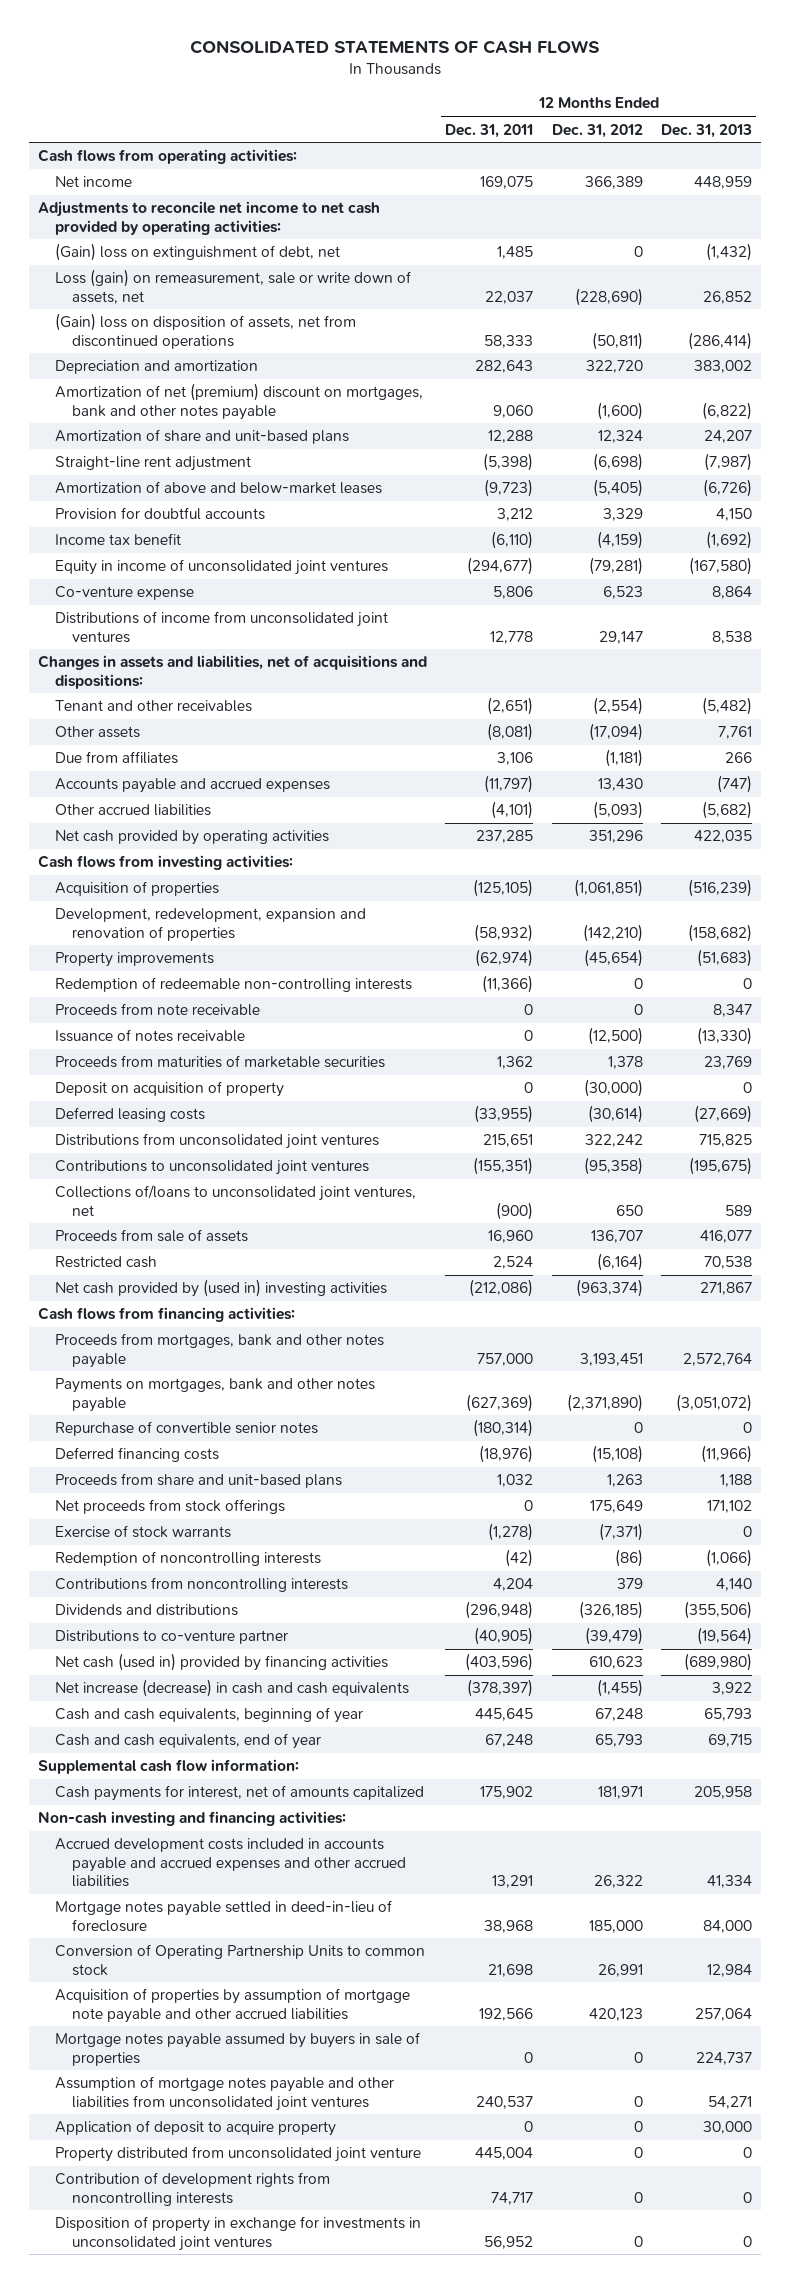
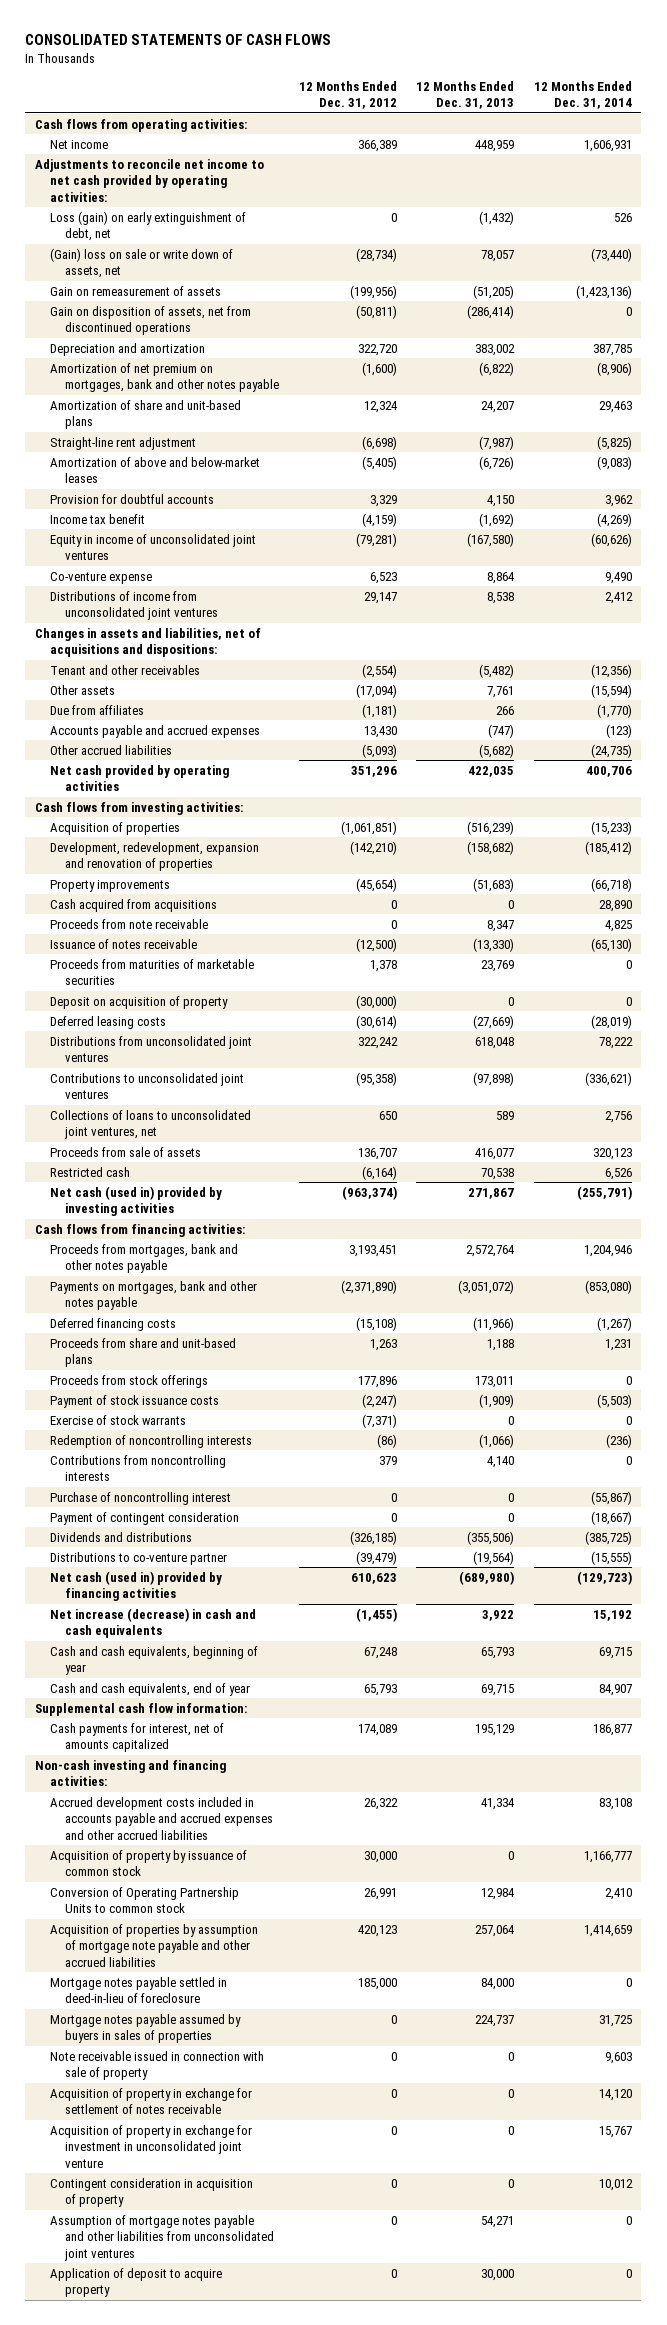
- | 12 Months Ended Dec. 31, 2011 | 12 Months Ended Dec. 31, 2012 | 12 Months Ended Dec. 31, 2013
+ | 12 Months Ended Dec. 31, 2012 | 12 Months Ended Dec. 31, 2013 | 12 Months Ended Dec. 31, 2014
- (Gain) loss on extinguishment of debt, net | 1,485 | 0 | (1,432)
- Loss (gain) on remeasurement, sale or write down of assets, net | 22,037 | (228,690) | 26,852
- (Gain) loss on disposition of assets, net from discontinued operations | 58,333 | (50,811) | (286,414)
+ Loss (gain) on early extinguishment of debt, net | 0 | (1,432) | 526
+ (Gain) loss on sale or write down of assets, net | (28,734) | 78,057 | (73,440)
+ Gain on remeasurement of assets | (199,956) | (51,205) | (1,423,136)
+ Gain on disposition of assets, net from discontinued operations | (50,811) | (286,414) | 0
- Amortization of net (premium) discount on mortgages, bank and other notes payable | 9,060 | (1,600) | (6,822)
+ Amortization of net premium on mortgages, bank and other notes payable | (1,600) | (6,822) | (8,906)
- Redemption of redeemable non-controlling interests | (11,366) | 0 | 0
+ Cash acquired from acquisitions | 0 | 0 | 28,890
- Distributions from unconsolidated joint ventures | 215,651 | 322,242 | 715,825
- Contributions to unconsolidated joint ventures | (155,351) | (95,358) | (195,675)
- Collections of/loans to unconsolidated joint ventures, net | (900) | 650 | 589
+ Distributions from unconsolidated joint ventures | 322,242 | 618,048 | 78,222
+ Contributions to unconsolidated joint ventures | (95,358) | (97,898) | (336,621)
+ Collections of loans to unconsolidated joint ventures, net | 650 | 589 | 2,756
- Net cash provided by (used in) investing activities | (212,086) | (963,374) | 271,867
+ Net cash (used in) provided by investing activities | (963,374) | 271,867 | (255,791)
- Repurchase of convertible senior notes | (180,314) | 0 | 0
- Net proceeds from stock offerings | 0 | 175,649 | 171,102
+ Proceeds from stock offerings | 177,896 | 173,011 | 0
+ Payment of stock issuance costs | (2,247) | (1,909) | (5,503)
+ Purchase of noncontrolling interest | 0 | 0 | (55,867)
+ Payment of contingent consideration | 0 | 0 | (18,667)
- Cash payments for interest, net of amounts capitalized | 175,902 | 181,971 | 205,958
+ Cash payments for interest, net of amounts capitalized | 174,089 | 195,129 | 186,877
+ Acquisition of property by issuance of common stock | 30,000 | 0 | 1,166,777
- Mortgage notes payable assumed by buyers in sale of properties | 0 | 0 | 224,737
moved down: Mortgage notes payable settled in deed-in-lieu of foreclosure | 185,000 | 84,000 | 0
+ Mortgage notes payable assumed by buyers in sales of properties | 0 | 224,737 | 31,725
+ Note receivable issued in connection with sale of property | 0 | 0 | 9,603
+ Acquisition of property in exchange for settlement of notes receivable | 0 | 0 | 14,120
+ Acquisition of property in exchange for investment in unconsolidated joint venture | 0 | 0 | 15,767
+ Contingent consideration in acquisition of property | 0 | 0 | 10,012
- Property distributed from unconsolidated joint venture | 445,004 | 0 | 0
- Contribution of development rights from noncontrolling interests | 74,717 | 0 | 0
- Disposition of property in exchange for investments in unconsolidated joint ventures | 56,952 | 0 | 0

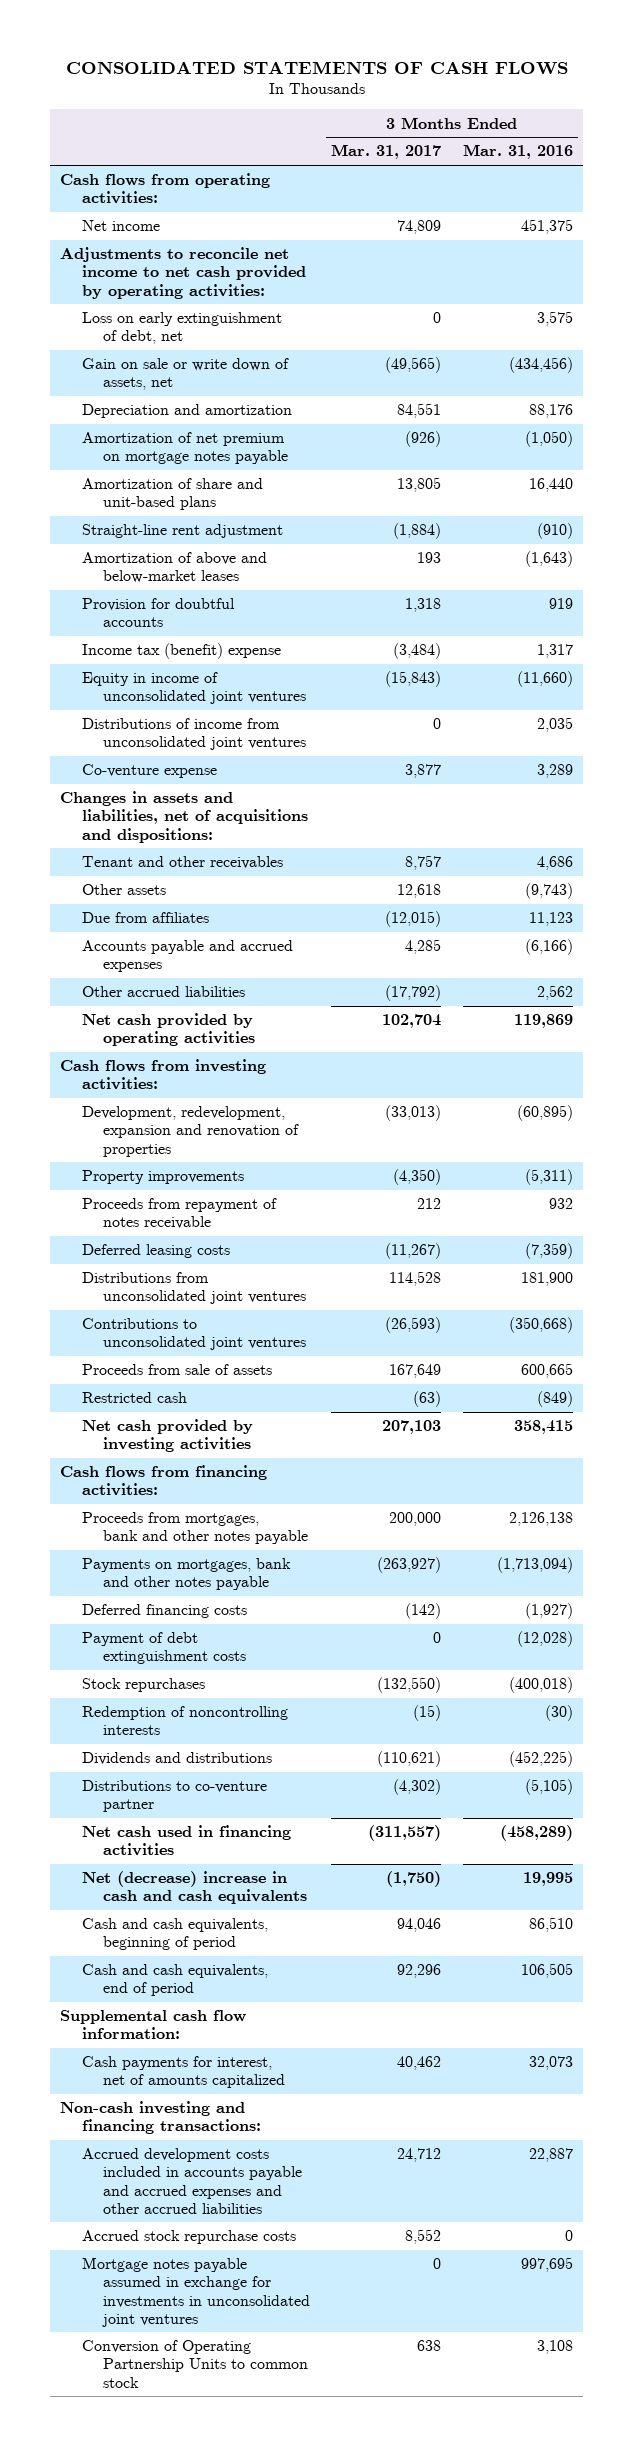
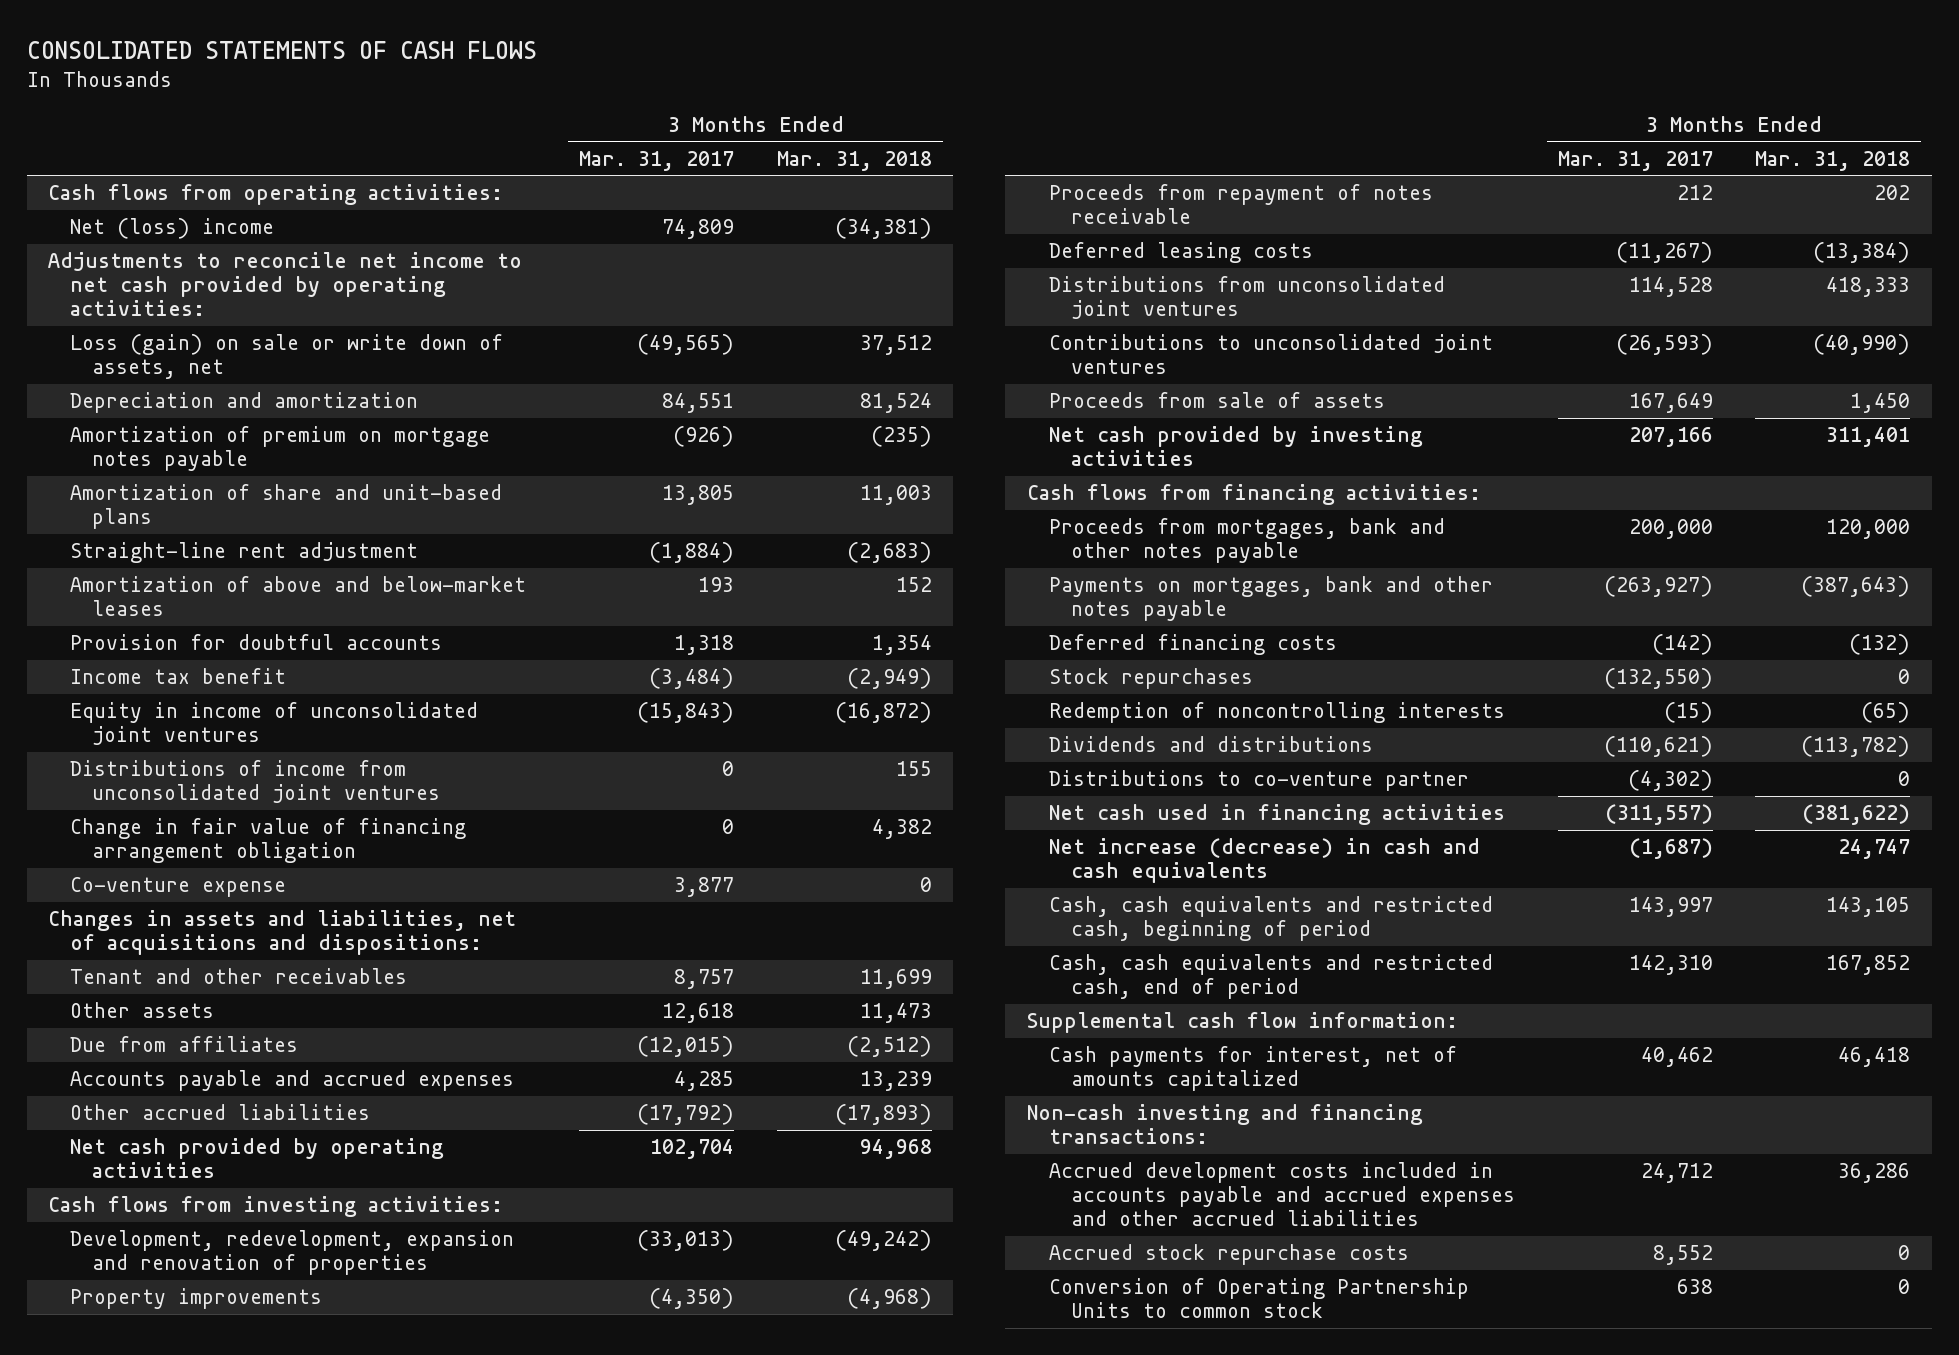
- | 3 Months Ended Mar. 31, 2017 | 3 Months Ended Mar. 31, 2016
+ | 3 Months Ended Mar. 31, 2017 | 3 Months Ended Mar. 31, 2018
- Net income | 74,809 | 451,375
+ Net (loss) income | 74,809 | (34,381)
- Loss on early extinguishment of debt, net | 0 | 3,575
- Gain on sale or write down of assets, net | (49,565) | (434,456)
+ Loss (gain) on sale or write down of assets, net | (49,565) | 37,512
- Amortization of net premium on mortgage notes payable | (926) | (1,050)
+ Amortization of premium on mortgage notes payable | (926) | (235)
- Income tax (benefit) expense | (3,484) | 1,317
+ Income tax benefit | (3,484) | (2,949)
+ Change in fair value of financing arrangement obligation | 0 | 4,382
- Restricted cash | (63) | (849)
- Net cash provided by investing activities | 207,103 | 358,415
+ Net cash provided by investing activities | 207,166 | 311,401
- Payment of debt extinguishment costs | 0 | (12,028)
- Net (decrease) increase in cash and cash equivalents | (1,750) | 19,995
- Cash and cash equivalents, beginning of period | 94,046 | 86,510
- Cash and cash equivalents, end of period | 92,296 | 106,505
+ Net increase (decrease) in cash and cash equivalents | (1,687) | 24,747
+ Cash, cash equivalents and restricted cash, beginning of period | 143,997 | 143,105
+ Cash, cash equivalents and restricted cash, end of period | 142,310 | 167,852
- Mortgage notes payable assumed in exchange for investments in unconsolidated joint ventures | 0 | 997,695

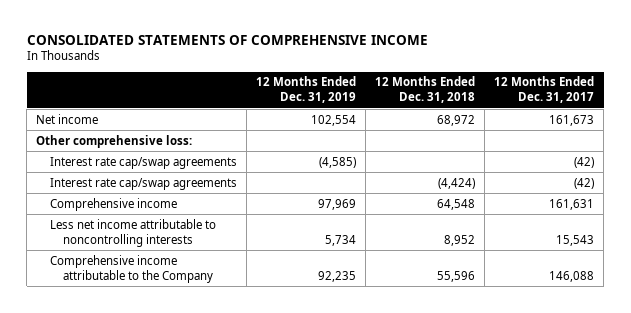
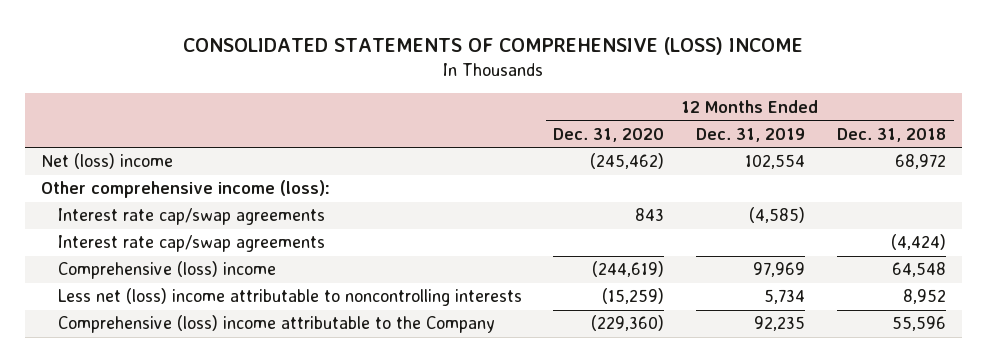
- CONSOLIDATED STATEMENTS OF COMPREHENSIVE INCOME
+ CONSOLIDATED STATEMENTS OF COMPREHENSIVE (LOSS) INCOME
- | 12 Months Ended Dec. 31, 2019 | 12 Months Ended Dec. 31, 2018 | 12 Months Ended Dec. 31, 2017
+ | 12 Months Ended Dec. 31, 2020 | 12 Months Ended Dec. 31, 2019 | 12 Months Ended Dec. 31, 2018
- Net income | 102,554 | 68,972 | 161,673
- Other comprehensive loss:
+ Net (loss) income | (245,462) | 102,554 | 68,972
+ Other comprehensive income (loss):
- Comprehensive income | 97,969 | 64,548 | 161,631
- Less net income attributable to noncontrolling interests | 5,734 | 8,952 | 15,543
- Comprehensive income attributable to the Company | 92,235 | 55,596 | 146,088
+ Comprehensive (loss) income | (244,619) | 97,969 | 64,548
+ Less net (loss) income attributable to noncontrolling interests | (15,259) | 5,734 | 8,952
+ Comprehensive (loss) income attributable to the Company | (229,360) | 92,235 | 55,596

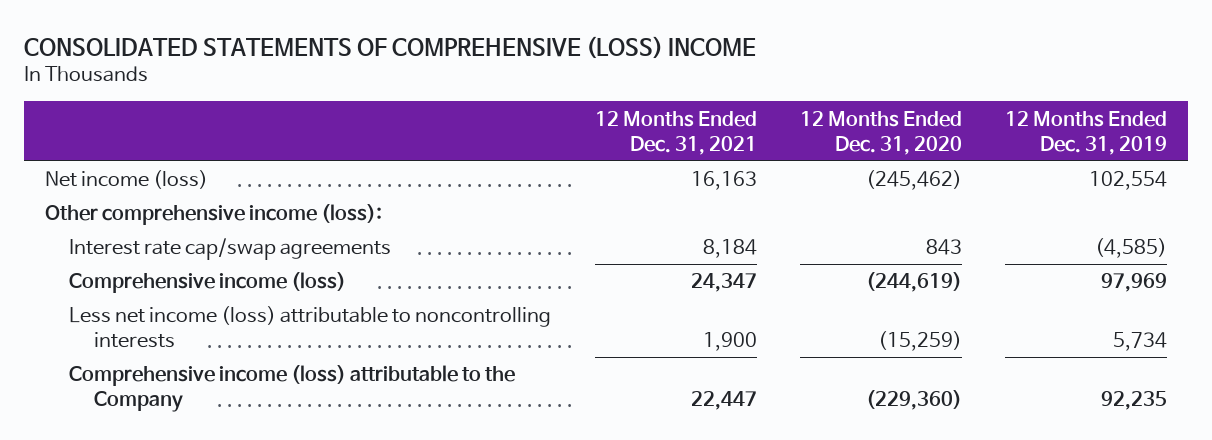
- | 12 Months Ended Dec. 31, 2020 | 12 Months Ended Dec. 31, 2019 | 12 Months Ended Dec. 31, 2018
+ | 12 Months Ended Dec. 31, 2021 | 12 Months Ended Dec. 31, 2020 | 12 Months Ended Dec. 31, 2019
- Net (loss) income | (245,462) | 102,554 | 68,972
+ Net income (loss) | 16,163 | (245,462) | 102,554
- Interest rate cap/swap agreements | | | (4,424)
- Comprehensive (loss) income | (244,619) | 97,969 | 64,548
- Less net (loss) income attributable to noncontrolling interests | (15,259) | 5,734 | 8,952
- Comprehensive (loss) income attributable to the Company | (229,360) | 92,235 | 55,596
+ Comprehensive income (loss) | 24,347 | (244,619) | 97,969
+ Less net income (loss) attributable to noncontrolling interests | 1,900 | (15,259) | 5,734
+ Comprehensive income (loss) attributable to the Company | 22,447 | (229,360) | 92,235

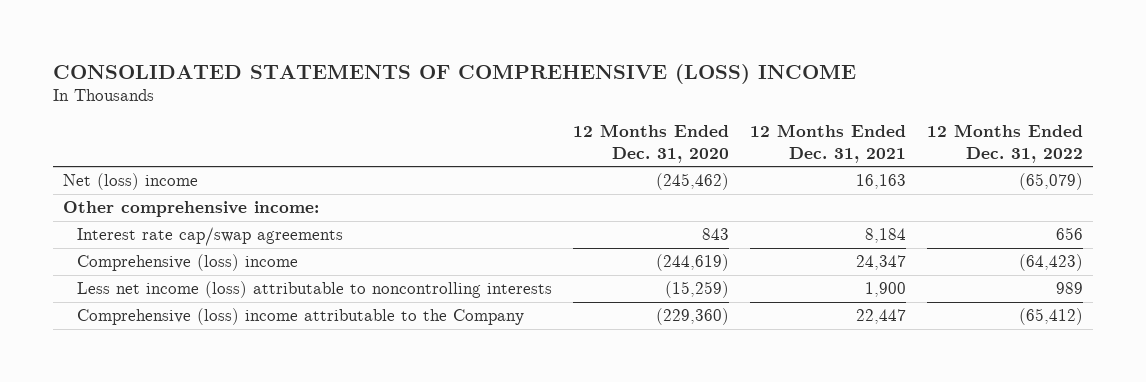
- | 12 Months Ended Dec. 31, 2021 | 12 Months Ended Dec. 31, 2020 | 12 Months Ended Dec. 31, 2019
+ | 12 Months Ended Dec. 31, 2020 | 12 Months Ended Dec. 31, 2021 | 12 Months Ended Dec. 31, 2022
- Net income (loss) | 16,163 | (245,462) | 102,554
- Other comprehensive income (loss):
+ Net (loss) income | (245,462) | 16,163 | (65,079)
+ Other comprehensive income:
- Comprehensive income (loss) | 24,347 | (244,619) | 97,969
+ Comprehensive (loss) income | (244,619) | 24,347 | (64,423)
- Comprehensive income (loss) attributable to the Company | 22,447 | (229,360) | 92,235
+ Comprehensive (loss) income attributable to the Company | (229,360) | 22,447 | (65,412)

